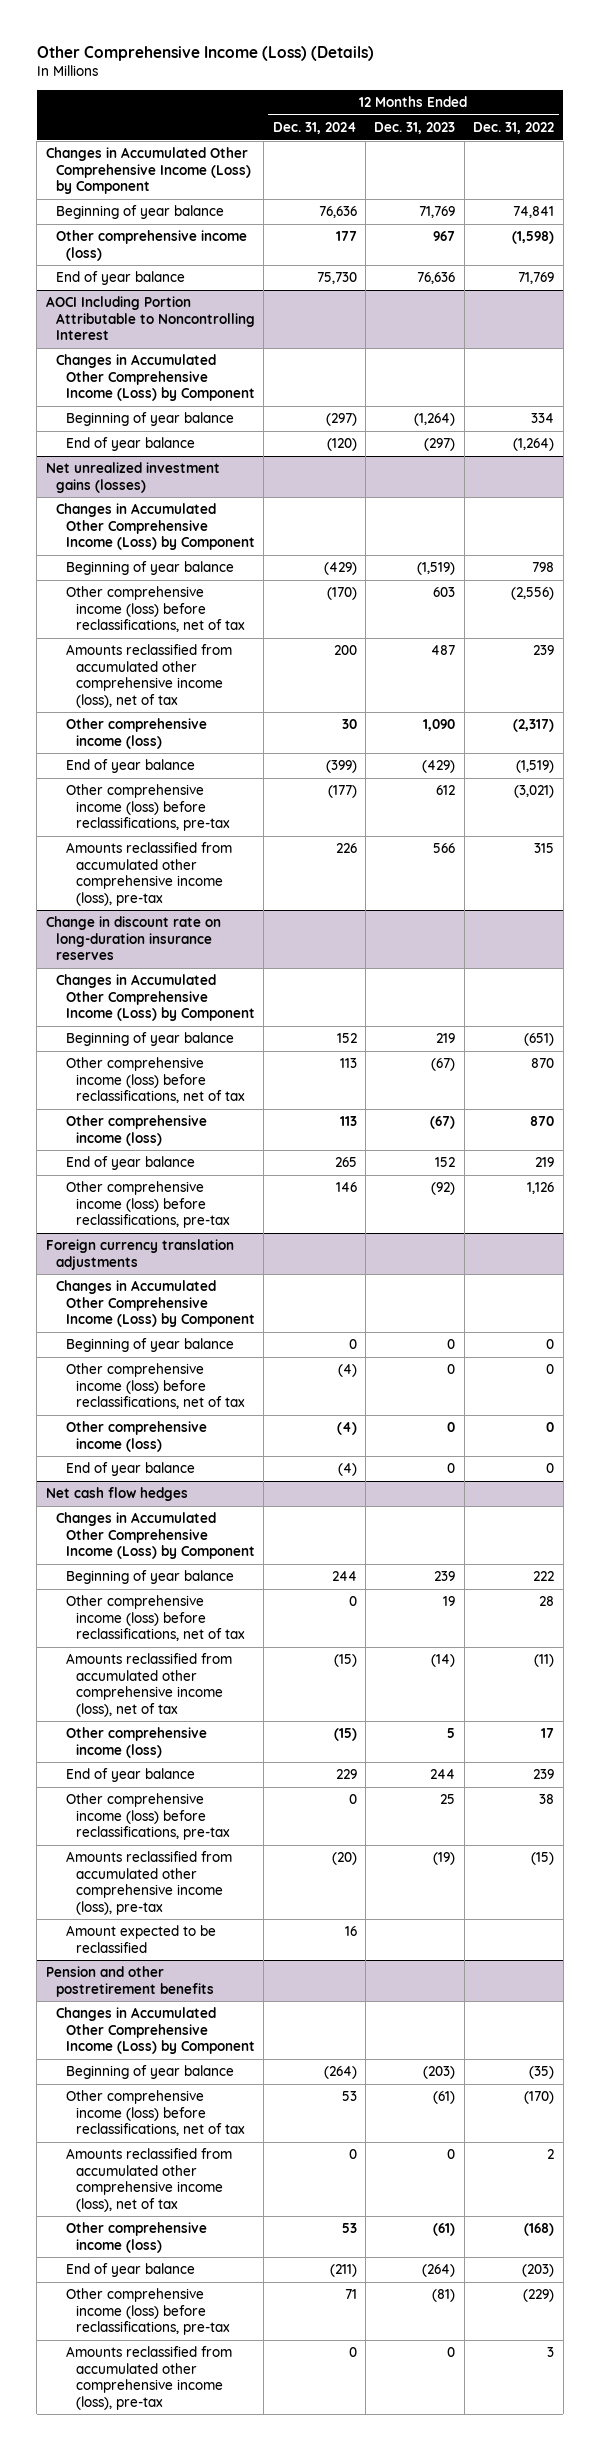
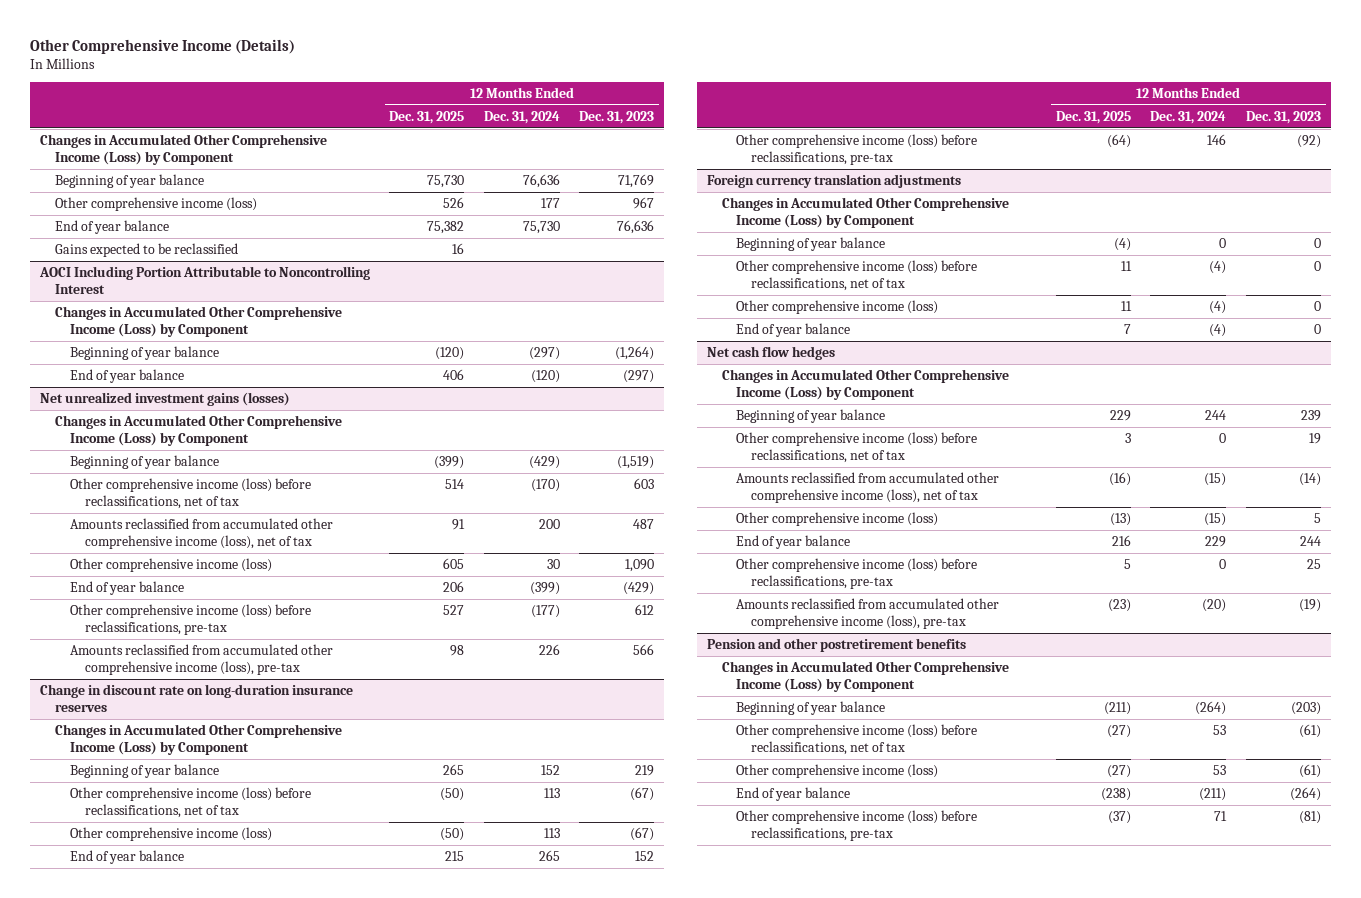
- Other Comprehensive Income (Loss) (Details)
+ Other Comprehensive Income (Details)
- | 12 Months Ended Dec. 31, 2024 | 12 Months Ended Dec. 31, 2023 | 12 Months Ended Dec. 31, 2022
+ | 12 Months Ended Dec. 31, 2025 | 12 Months Ended Dec. 31, 2024 | 12 Months Ended Dec. 31, 2023
+ Gains expected to be reclassified | 16 | |
@ Net cash flow hedges
- Amount expected to be reclassified | 16 | |
@ Pension and other postretirement benefits
- Amounts reclassified from accumulated other comprehensive income (loss), net of tax | 0 | 0 | 2
- Amounts reclassified from accumulated other comprehensive income (loss), pre-tax | 0 | 0 | 3

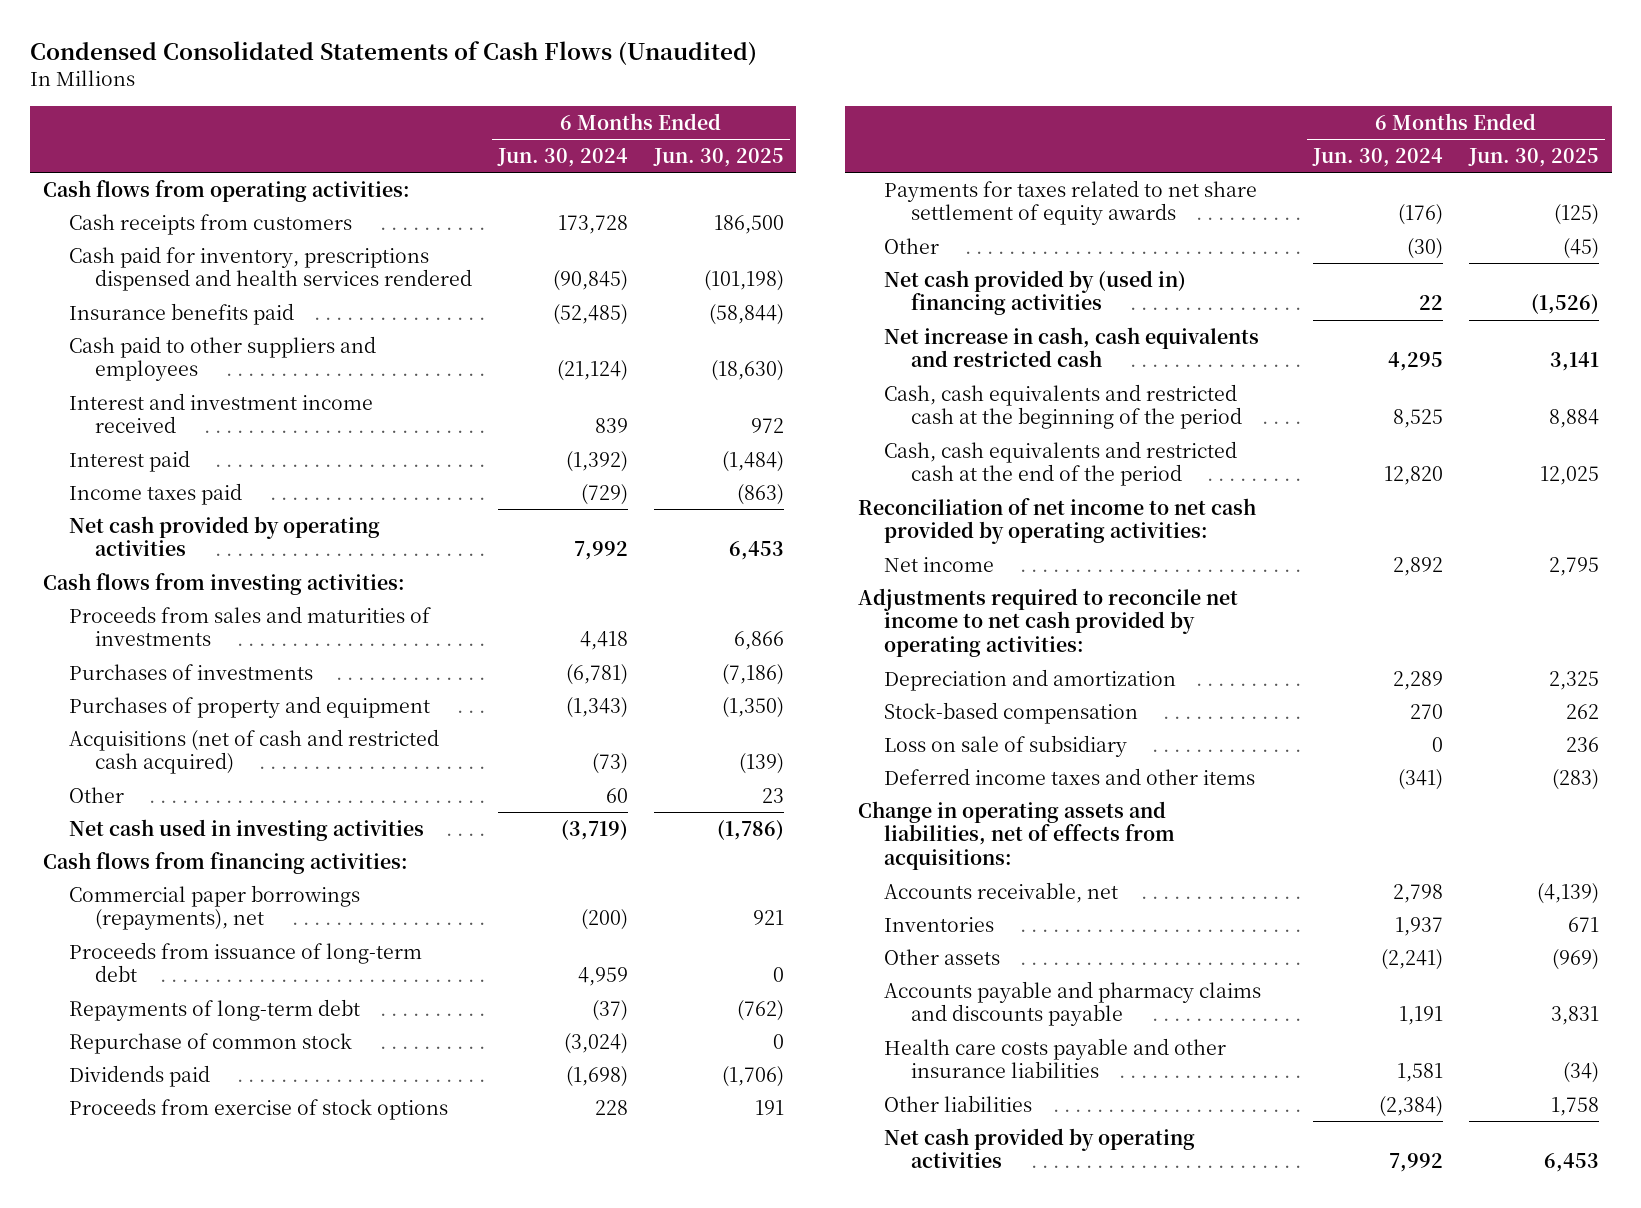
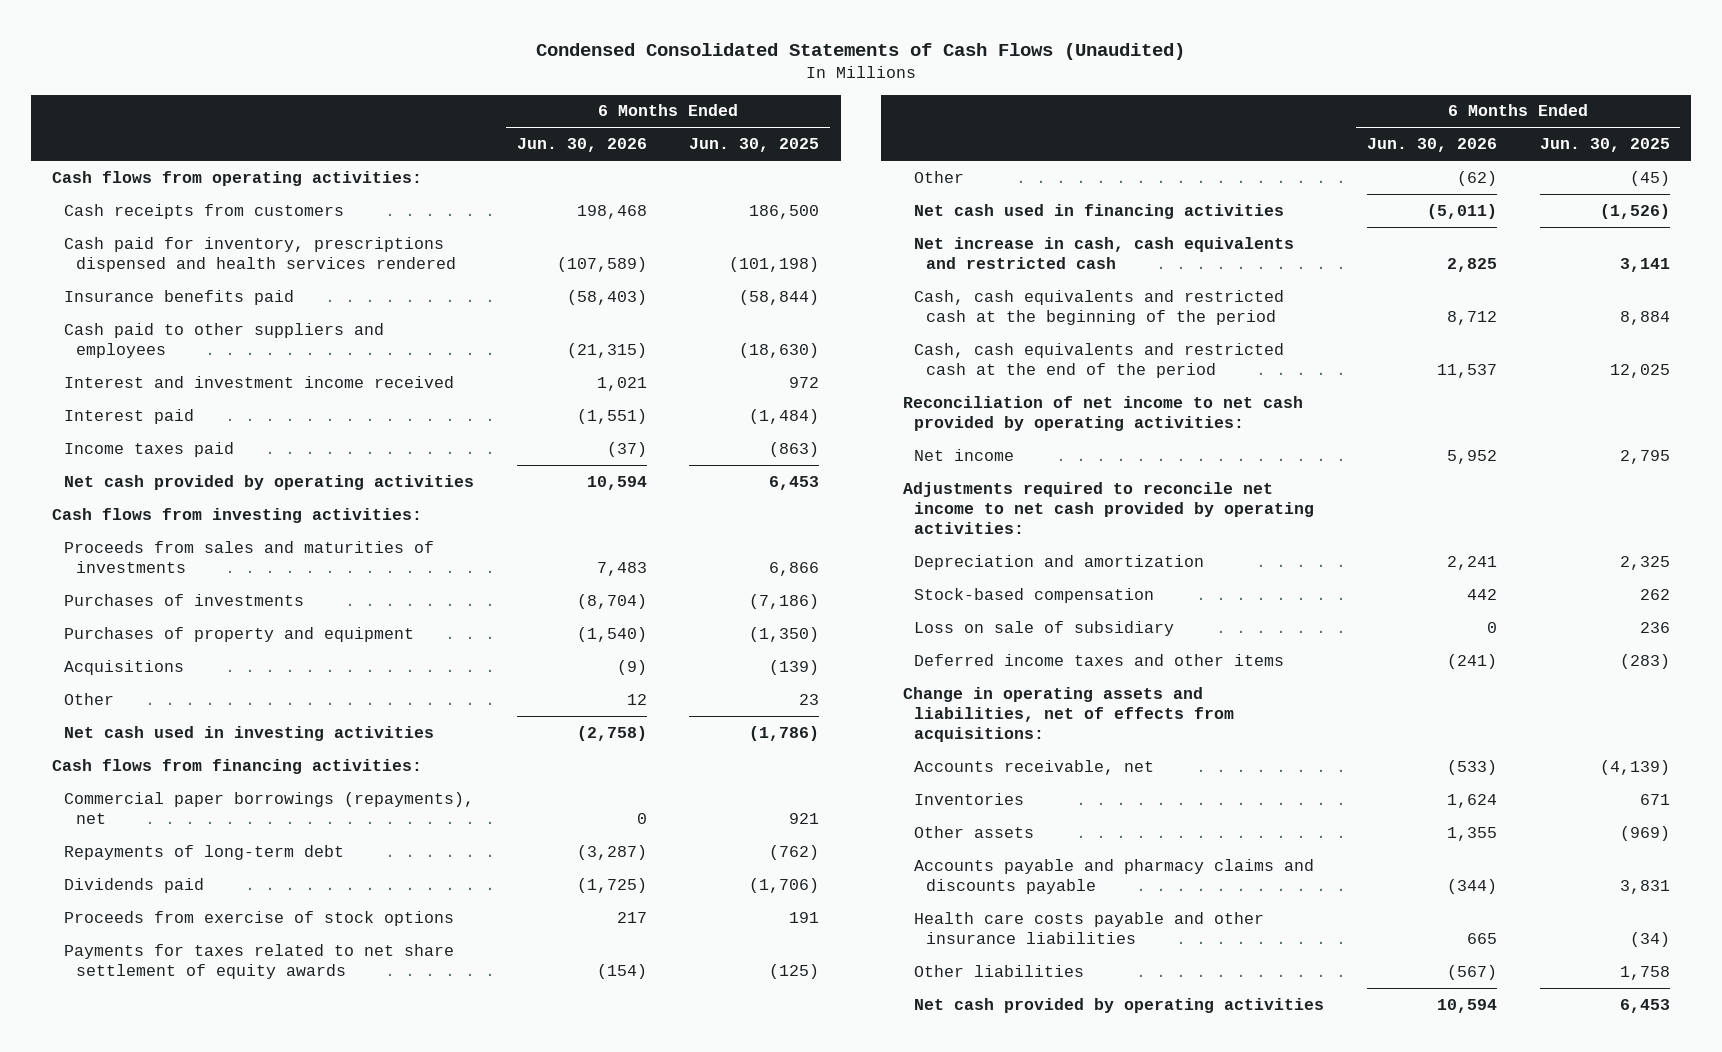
- | 6 Months Ended Jun. 30, 2024 | 6 Months Ended Jun. 30, 2025
+ | 6 Months Ended Jun. 30, 2026 | 6 Months Ended Jun. 30, 2025
- Acquisitions (net of cash and restricted cash acquired) | (73) | (139)
+ Acquisitions | (9) | (139)
- Proceeds from issuance of long-term debt | 4,959 | 0
- Repurchase of common stock | (3,024) | 0
- Net cash provided by (used in) financing activities | 22 | (1,526)
+ Net cash used in financing activities | (5,011) | (1,526)

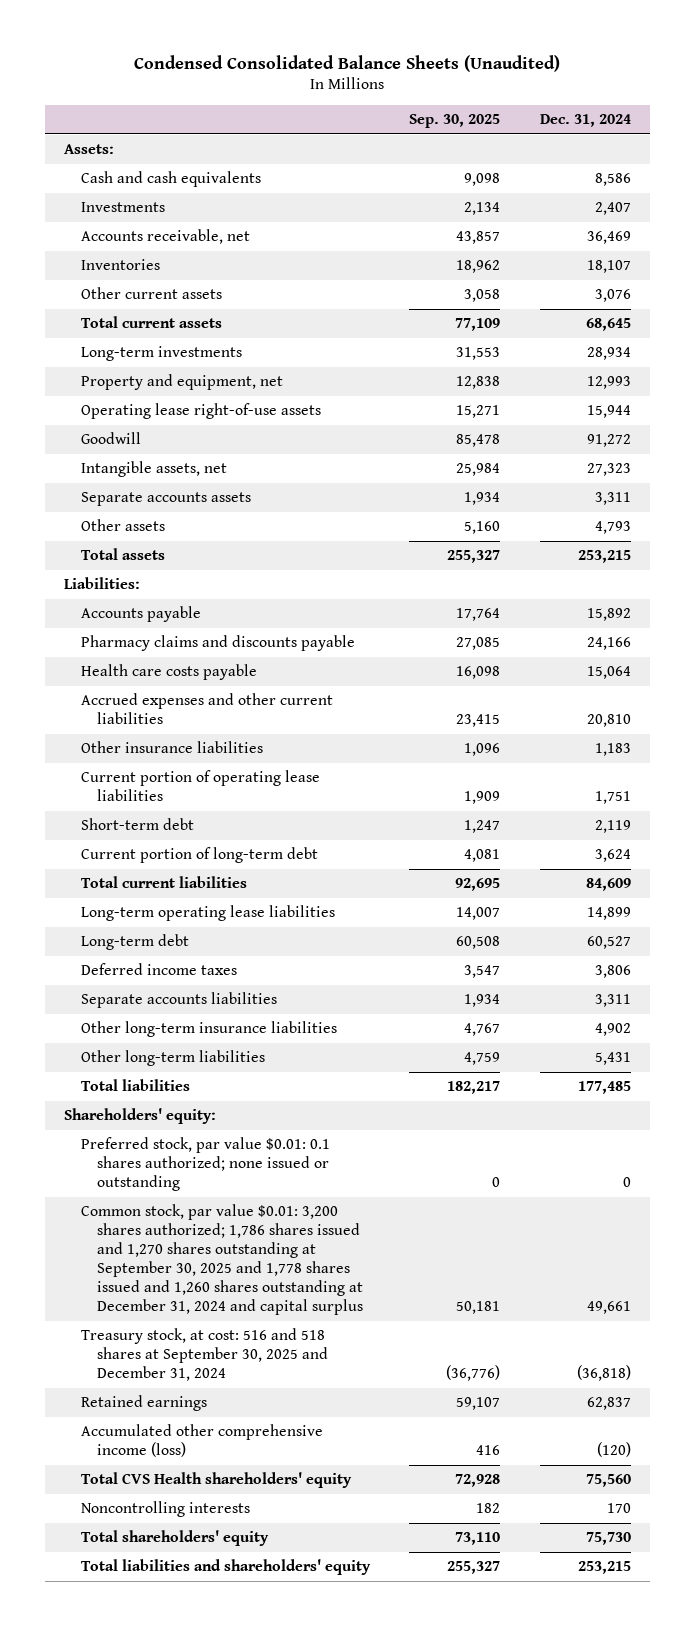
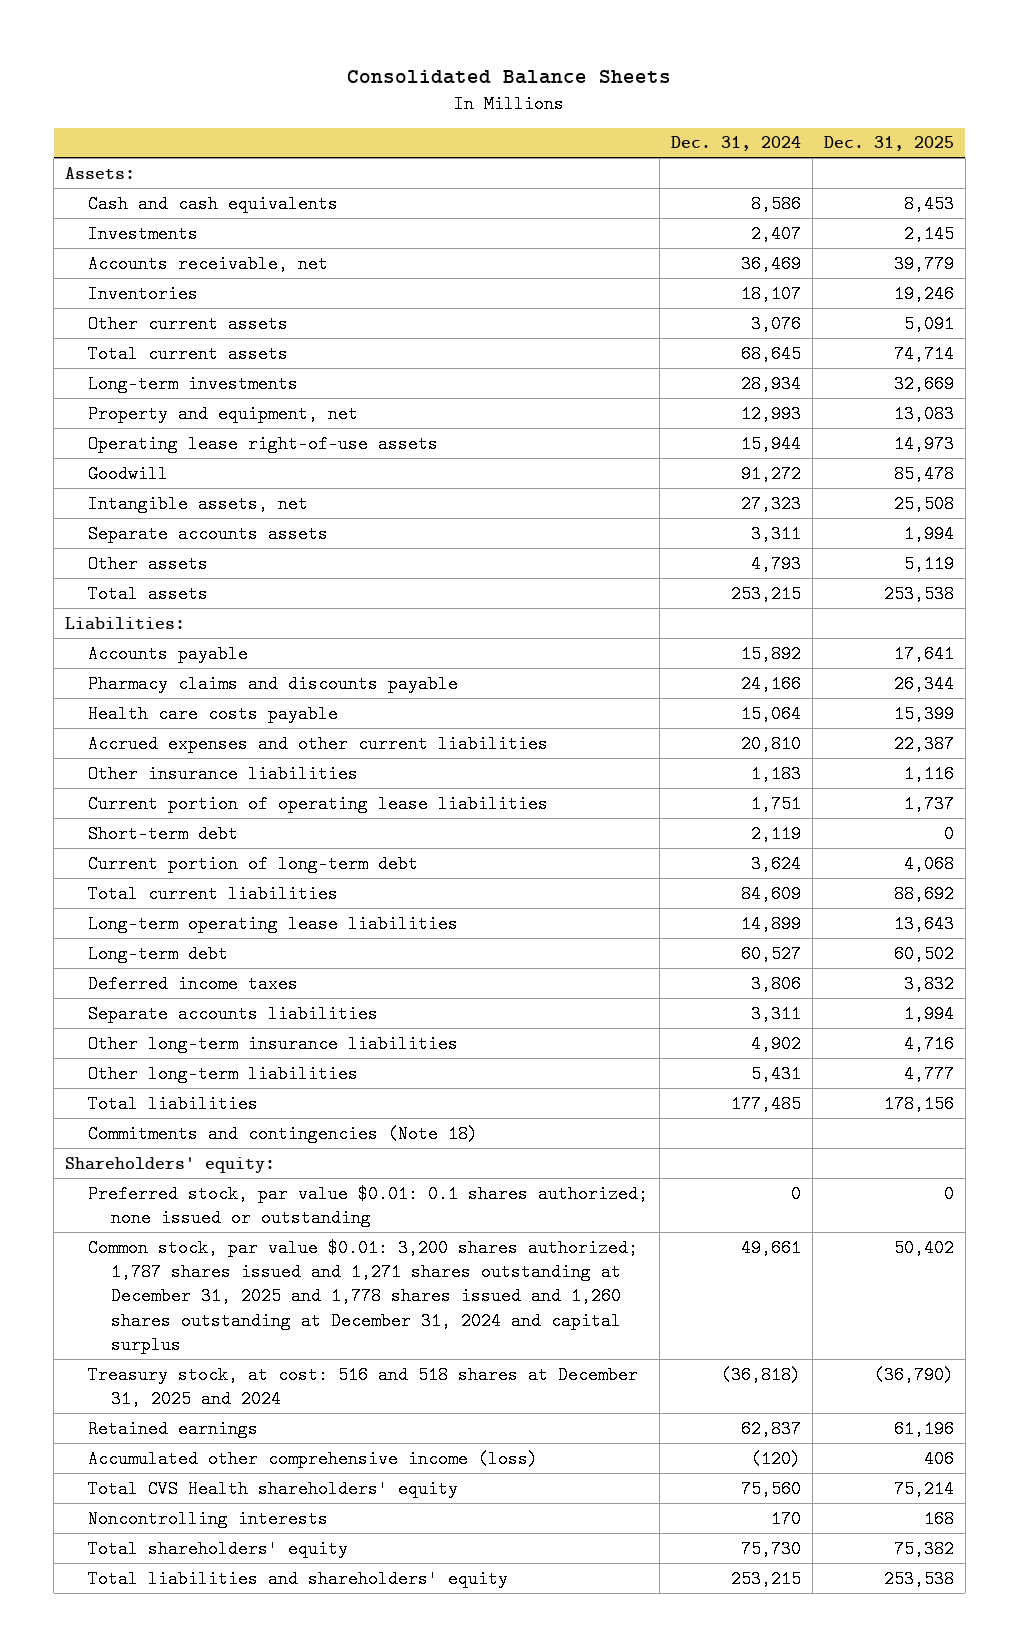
- Condensed Consolidated Balance Sheets (Unaudited)
+ Consolidated Balance Sheets
- | Sep. 30, 2025 | Dec. 31, 2024
+ | Dec. 31, 2024 | Dec. 31, 2025
+ Commitments and contingencies (Note 18)
- Common stock, par value $0.01: 3,200 shares authorized; 1,786 shares issued and 1,270 shares outstanding at September 30, 2025 and 1,778 shares issued and 1,260 shares outstanding at December 31, 2024 and capital surplus | 50,181 | 49,661
- Treasury stock, at cost: 516 and 518 shares at September 30, 2025 and December 31, 2024 | (36,776) | (36,818)
+ Common stock, par value $0.01: 3,200 shares authorized; 1,787 shares issued and 1,271 shares outstanding at December 31, 2025 and 1,778 shares issued and 1,260 shares outstanding at December 31, 2024 and capital surplus | 49,661 | 50,402
+ Treasury stock, at cost: 516 and 518 shares at December 31, 2025 and 2024 | (36,818) | (36,790)

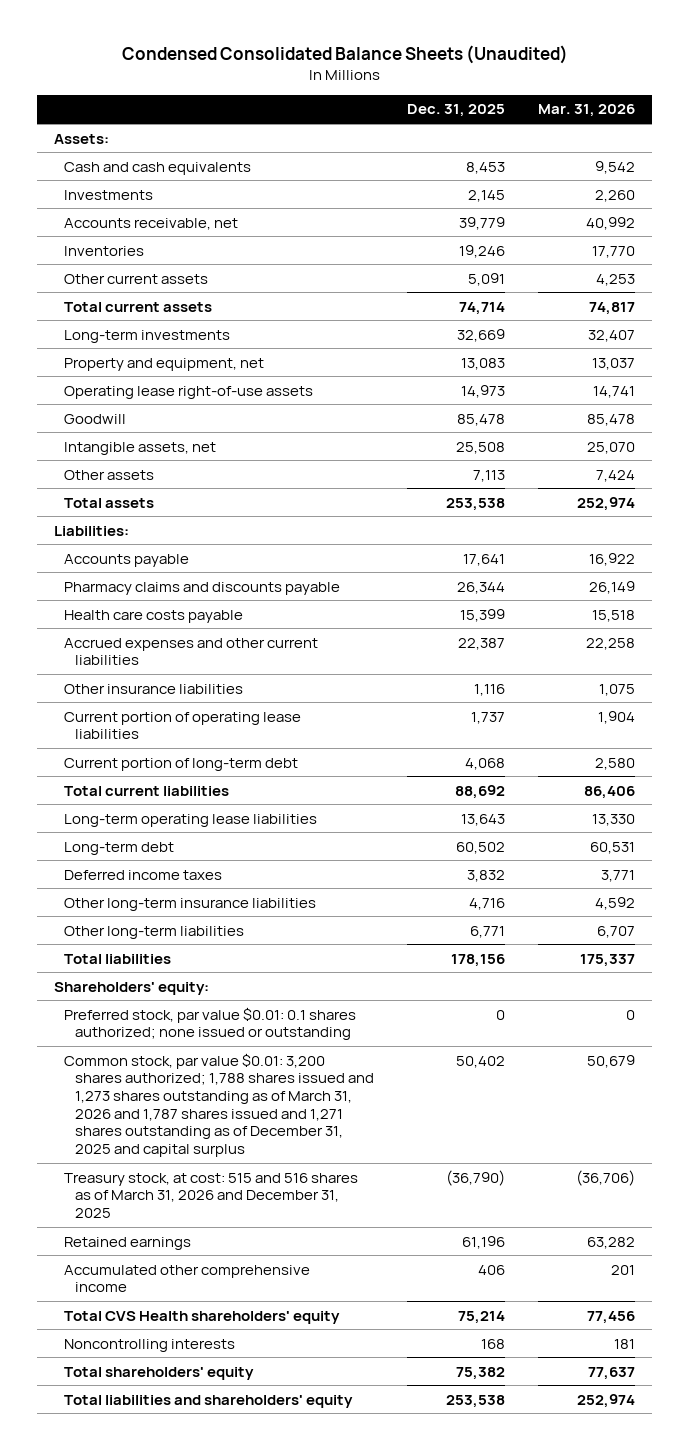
- Consolidated Balance Sheets
+ Condensed Consolidated Balance Sheets (Unaudited)
- | Dec. 31, 2024 | Dec. 31, 2025
+ | Dec. 31, 2025 | Mar. 31, 2026
- Separate accounts assets | 3,311 | 1,994
- Other assets | 4,793 | 5,119
+ Other assets | 7,113 | 7,424
- Short-term debt | 2,119 | 0
- Separate accounts liabilities | 3,311 | 1,994
- Other long-term liabilities | 5,431 | 4,777
+ Other long-term liabilities | 6,771 | 6,707
- Commitments and contingencies (Note 18)
- Common stock, par value $0.01: 3,200 shares authorized; 1,787 shares issued and 1,271 shares outstanding at December 31, 2025 and 1,778 shares issued and 1,260 shares outstanding at December 31, 2024 and capital surplus | 49,661 | 50,402
- Treasury stock, at cost: 516 and 518 shares at December 31, 2025 and 2024 | (36,818) | (36,790)
+ Common stock, par value $0.01: 3,200 shares authorized; 1,788 shares issued and 1,273 shares outstanding as of March 31, 2026 and 1,787 shares issued and 1,271 shares outstanding as of December 31, 2025 and capital surplus | 50,402 | 50,679
+ Treasury stock, at cost: 515 and 516 shares as of March 31, 2026 and December 31, 2025 | (36,790) | (36,706)
- Accumulated other comprehensive income (loss) | (120) | 406
+ Accumulated other comprehensive income | 406 | 201

